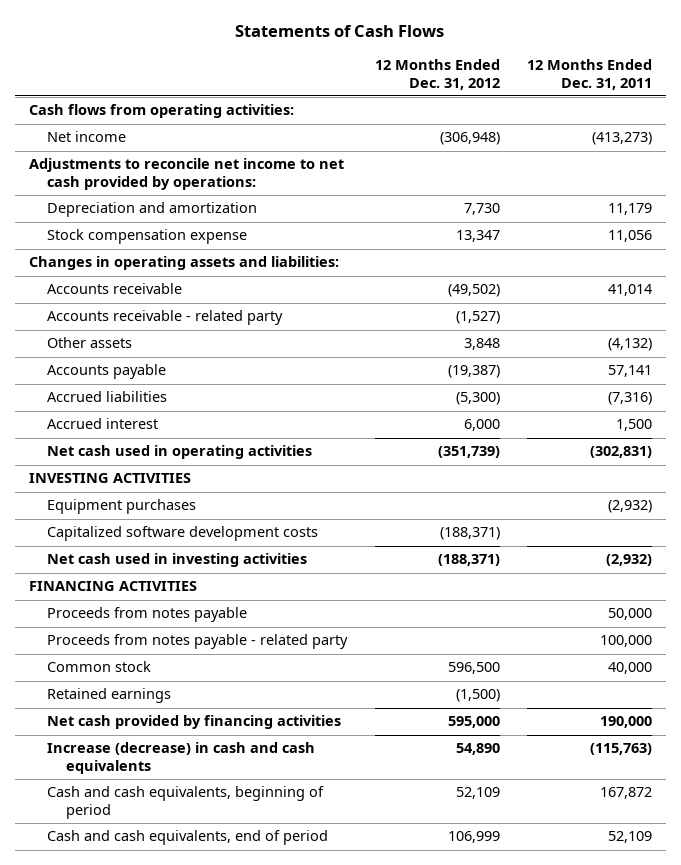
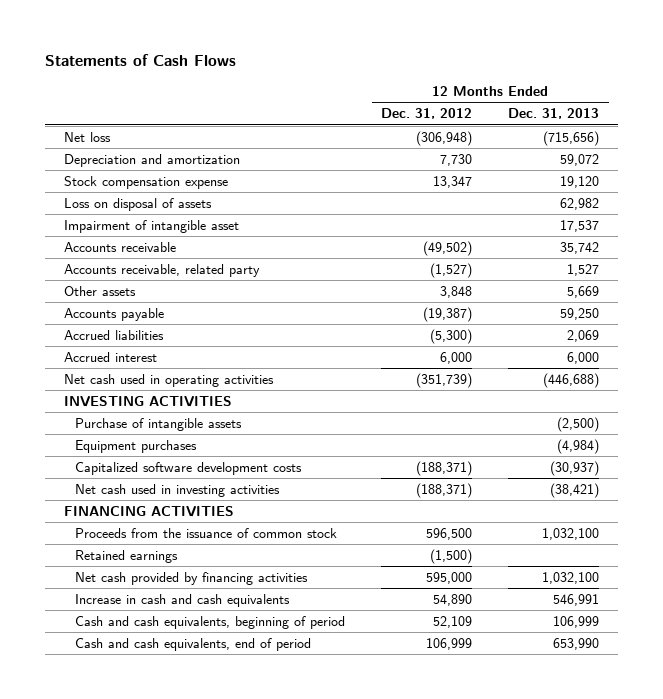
- | 12 Months Ended Dec. 31, 2012 | 12 Months Ended Dec. 31, 2011
+ | 12 Months Ended Dec. 31, 2012 | 12 Months Ended Dec. 31, 2013
- Cash flows from operating activities:
- Net income | (306,948) | (413,273)
- Adjustments to reconcile net income to net cash provided by operations:
+ Net loss | (306,948) | (715,656)
- Changes in operating assets and liabilities:
+ Loss on disposal of assets | | 62,982
+ Impairment of intangible asset | | 17,537
- Accounts receivable - related party | (1,527) |
+ Accounts receivable, related party | (1,527) | 1,527
+ Purchase of intangible assets | | (2,500)
- Proceeds from notes payable | | 50,000
- Proceeds from notes payable - related party | | 100,000
- Common stock | 596,500 | 40,000
+ Proceeds from the issuance of common stock | 596,500 | 1,032,100
- Increase (decrease) in cash and cash equivalents | 54,890 | (115,763)
+ Increase in cash and cash equivalents | 54,890 | 546,991

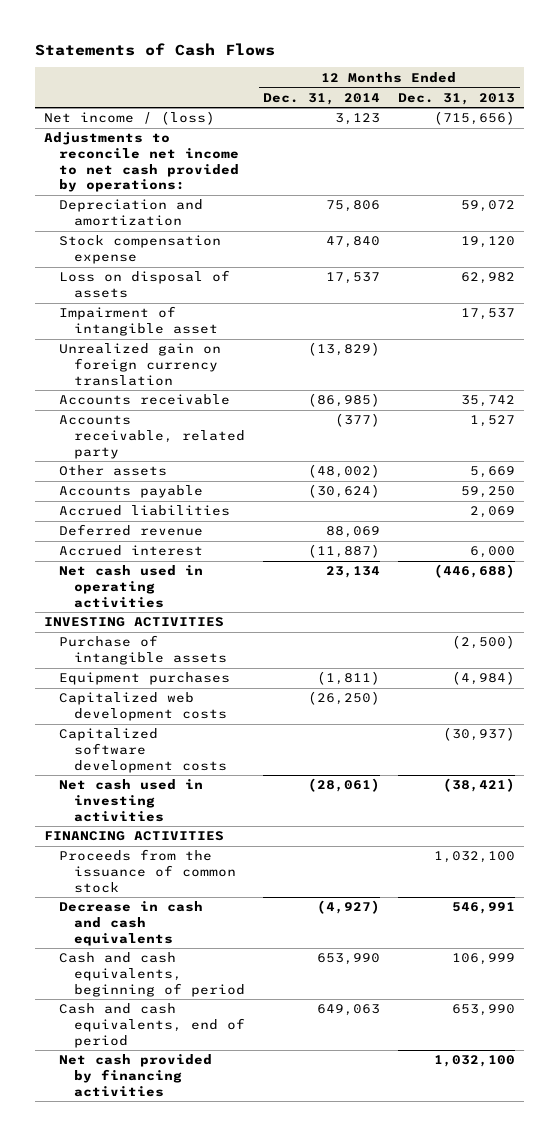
- | 12 Months Ended Dec. 31, 2012 | 12 Months Ended Dec. 31, 2013
+ | 12 Months Ended Dec. 31, 2014 | 12 Months Ended Dec. 31, 2013
- Net loss | (306,948) | (715,656)
+ Net income / (loss) | 3,123 | (715,656)
+ Adjustments to reconcile net income to net cash provided by operations:
+ Unrealized gain on foreign currency translation | (13,829) |
+ Deferred revenue | 88,069 |
+ Capitalized web development costs | (26,250) |
- Retained earnings | (1,500) |
- Increase in cash and cash equivalents | 54,890 | 546,991
+ Decrease in cash and cash equivalents | (4,927) | 546,991
moved down: Net cash provided by financing activities | | 1,032,100

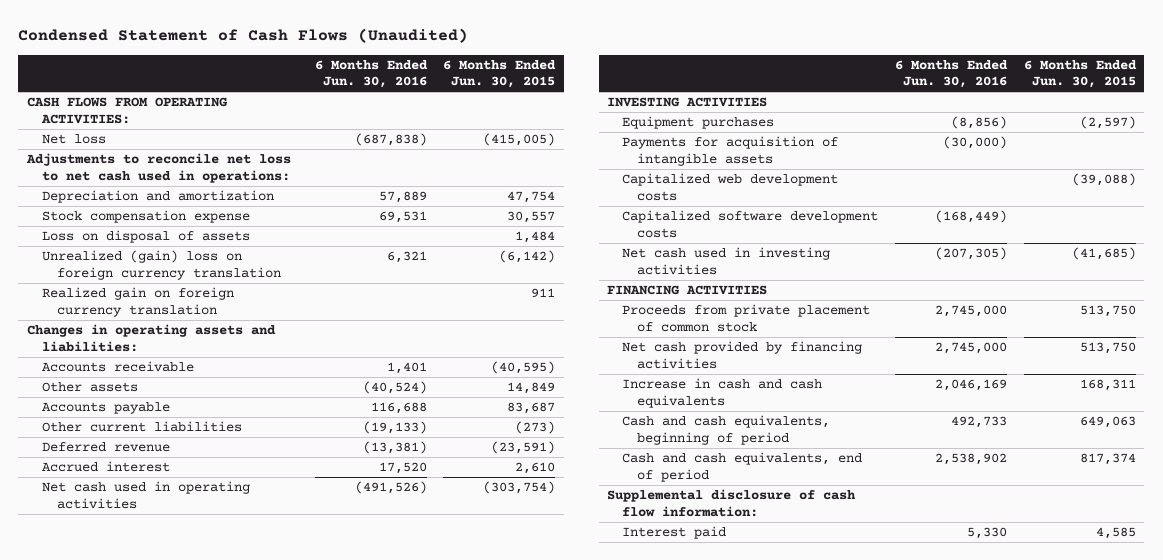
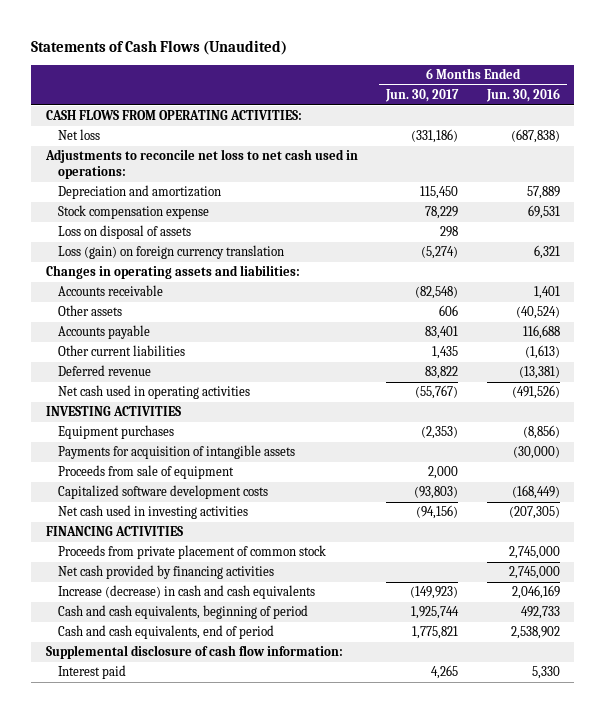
- Condensed Statement of Cash Flows (Unaudited)
+ Statements of Cash Flows (Unaudited)
- | 6 Months Ended Jun. 30, 2016 | 6 Months Ended Jun. 30, 2015
+ | 6 Months Ended Jun. 30, 2017 | 6 Months Ended Jun. 30, 2016
- Unrealized (gain) loss on foreign currency translation | 6,321 | (6,142)
- Realized gain on foreign currency translation | | 911
+ Loss (gain) on foreign currency translation | (5,274) | 6,321
- Other current liabilities | (19,133) | (273)
+ Other current liabilities | 1,435 | (1,613)
- Accrued interest | 17,520 | 2,610
- Capitalized web development costs | | (39,088)
+ Proceeds from sale of equipment | 2,000 |
- Increase in cash and cash equivalents | 2,046,169 | 168,311
+ Increase (decrease) in cash and cash equivalents | (149,923) | 2,046,169

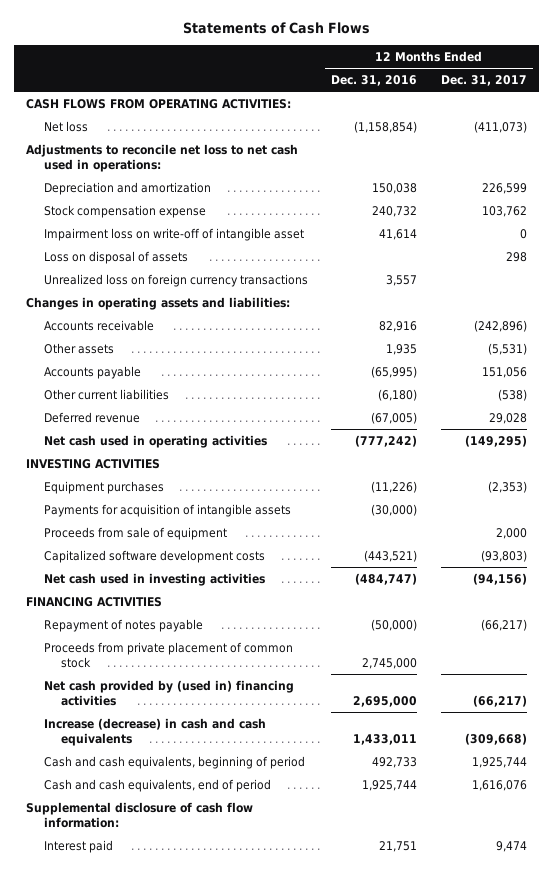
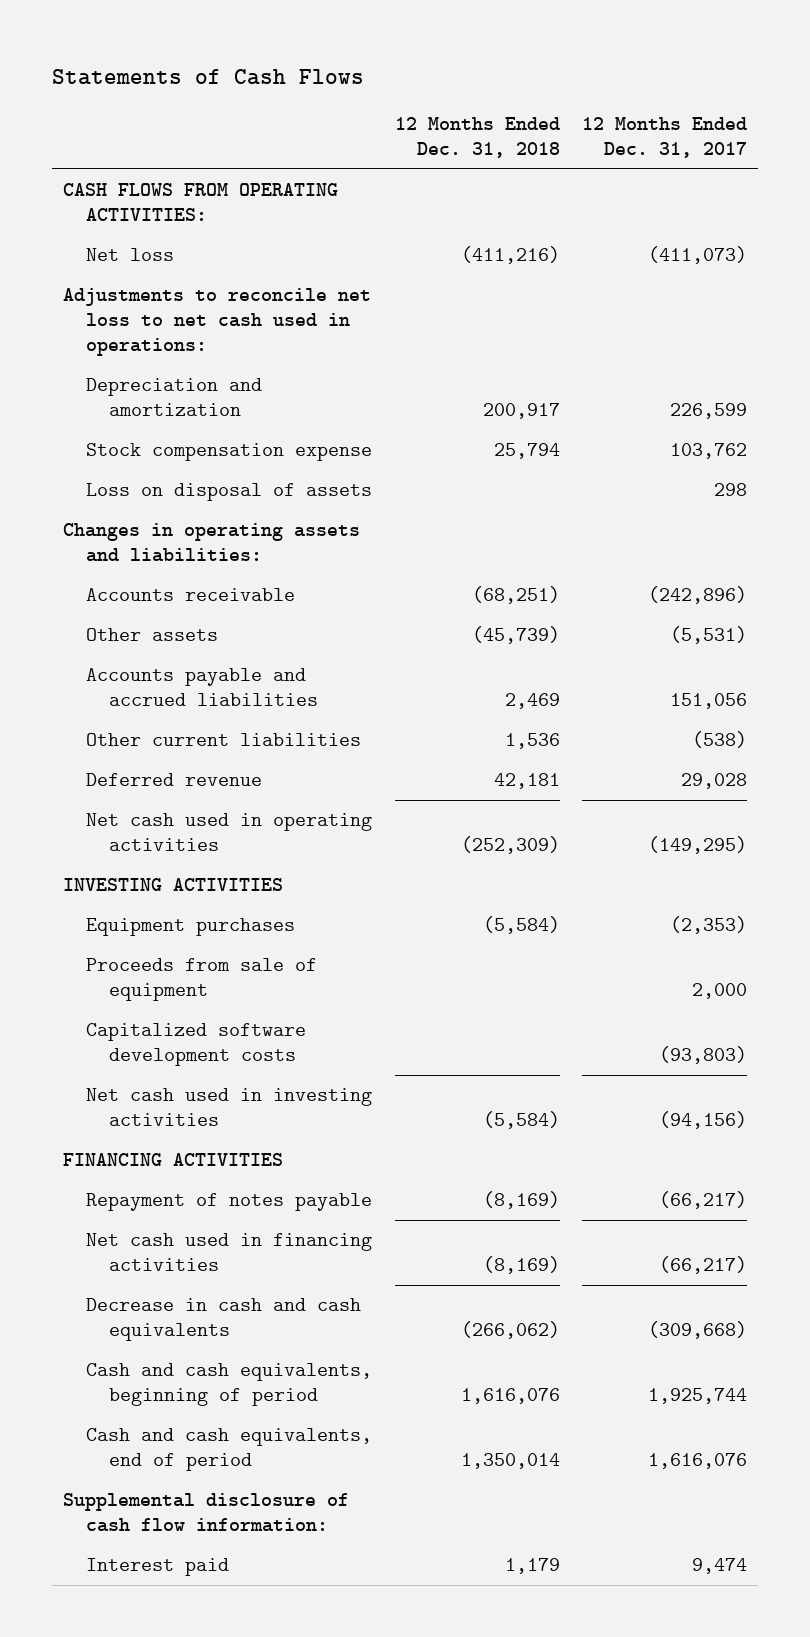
- | 12 Months Ended Dec. 31, 2016 | 12 Months Ended Dec. 31, 2017
+ | 12 Months Ended Dec. 31, 2018 | 12 Months Ended Dec. 31, 2017
- Impairment loss on write-off of intangible asset | 41,614 | 0
- Unrealized loss on foreign currency transactions | 3,557 |
- Accounts payable | (65,995) | 151,056
+ Accounts payable and accrued liabilities | 2,469 | 151,056
- Payments for acquisition of intangible assets | (30,000) |
- Proceeds from private placement of common stock | 2,745,000 |
- Net cash provided by (used in) financing activities | 2,695,000 | (66,217)
- Increase (decrease) in cash and cash equivalents | 1,433,011 | (309,668)
+ Net cash used in financing activities | (8,169) | (66,217)
+ Decrease in cash and cash equivalents | (266,062) | (309,668)

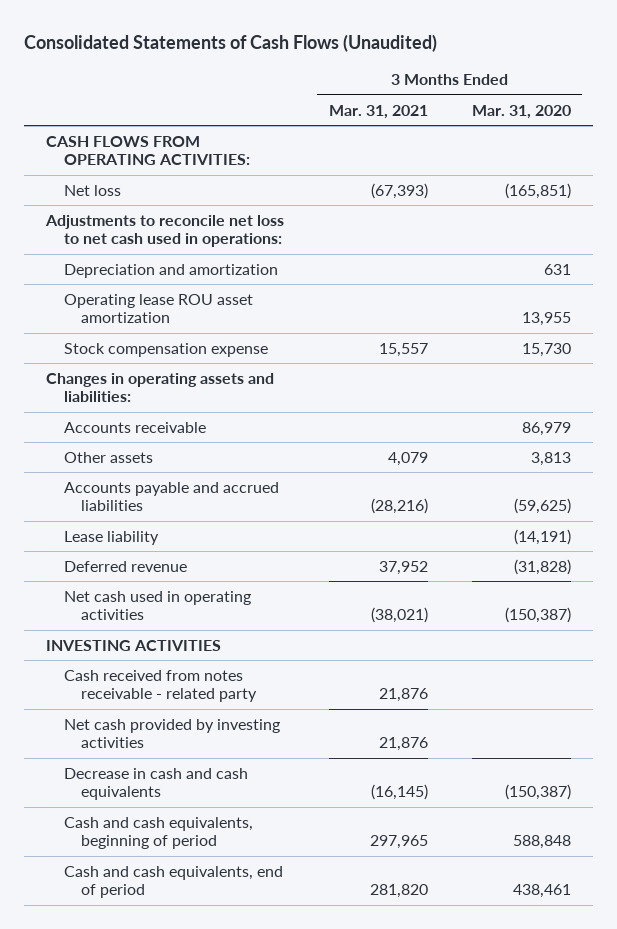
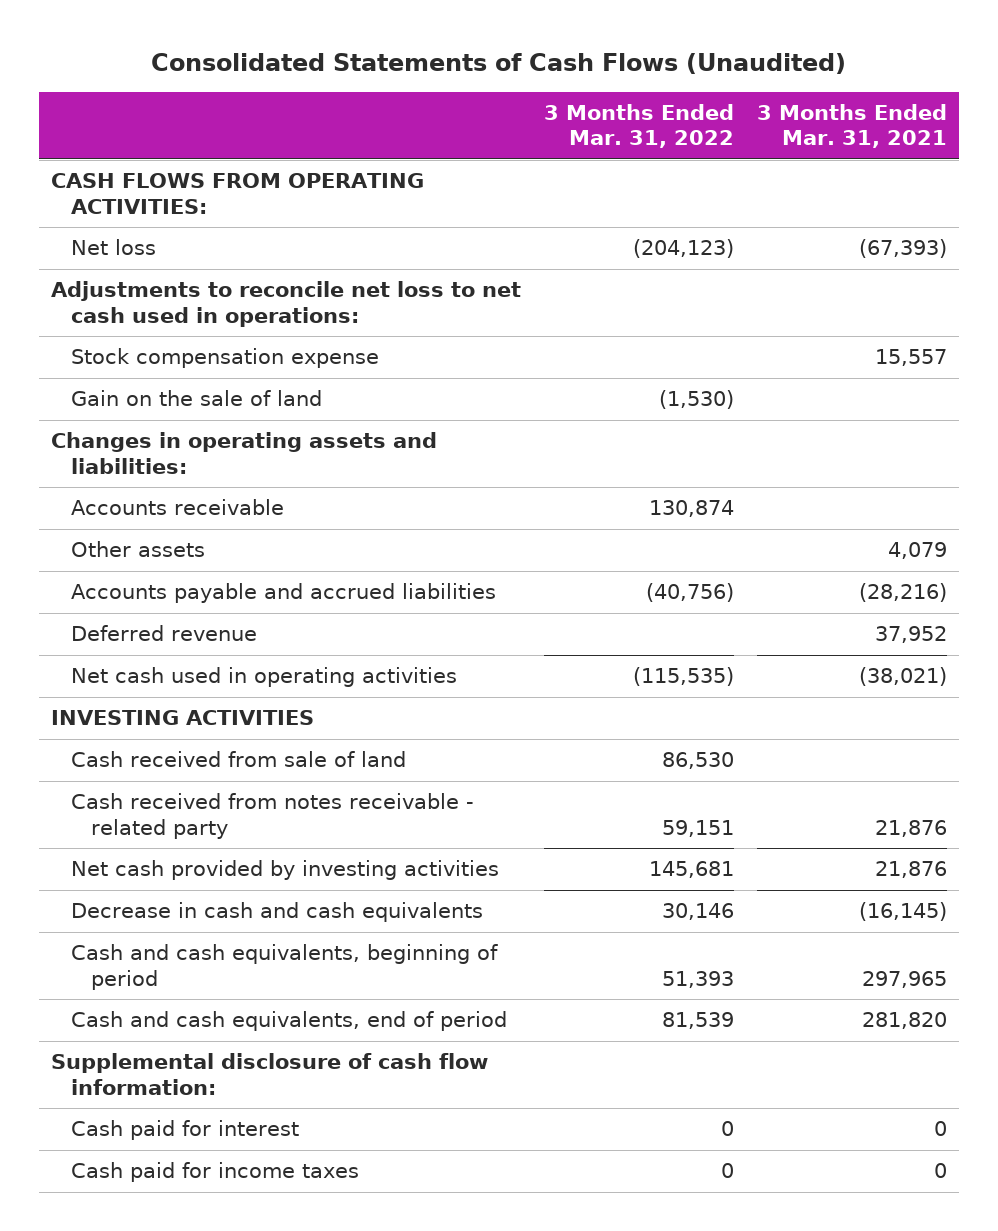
- | 3 Months Ended Mar. 31, 2021 | 3 Months Ended Mar. 31, 2020
+ | 3 Months Ended Mar. 31, 2022 | 3 Months Ended Mar. 31, 2021
- Depreciation and amortization | | 631
- Operating lease ROU asset amortization | | 13,955
+ Gain on the sale of land | (1,530) |
- Lease liability | | (14,191)
+ Cash received from sale of land | 86,530 |
+ Supplemental disclosure of cash flow information:
+ Cash paid for interest | 0 | 0
+ Cash paid for income taxes | 0 | 0

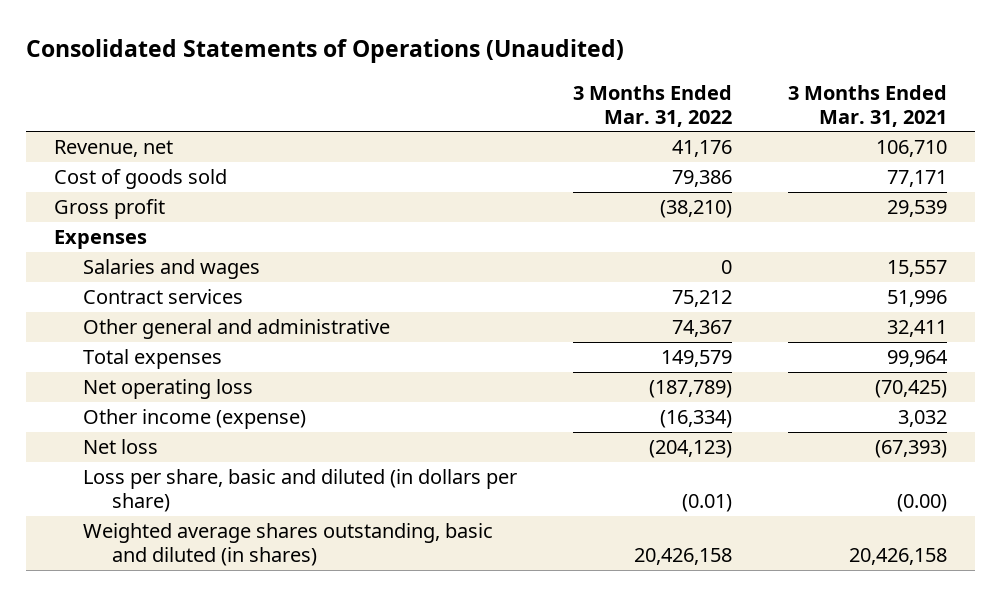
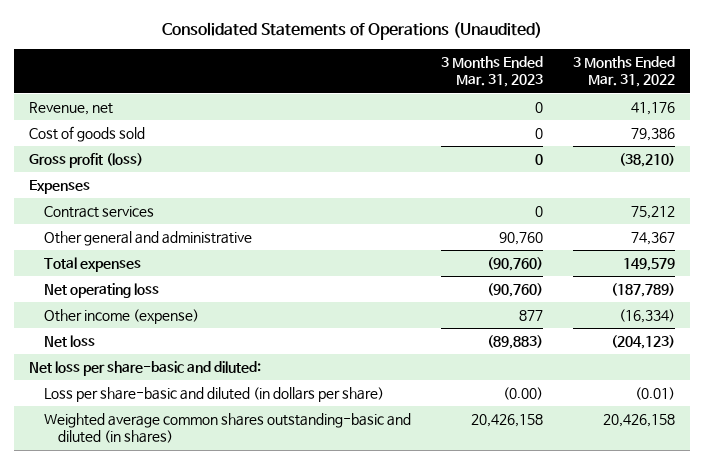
- | 3 Months Ended Mar. 31, 2022 | 3 Months Ended Mar. 31, 2021
+ | 3 Months Ended Mar. 31, 2023 | 3 Months Ended Mar. 31, 2022
- Gross profit | (38,210) | 29,539
+ Gross profit (loss) | 0 | (38,210)
- Salaries and wages | 0 | 15,557
- Loss per share, basic and diluted (in dollars per share) | (0.01) | (0.00)
- Weighted average shares outstanding, basic and diluted (in shares) | 20,426,158 | 20,426,158
+ Net loss per share-basic and diluted:
+ Loss per share-basic and diluted (in dollars per share) | (0.00) | (0.01)
+ Weighted average common shares outstanding-basic and diluted (in shares) | 20,426,158 | 20,426,158

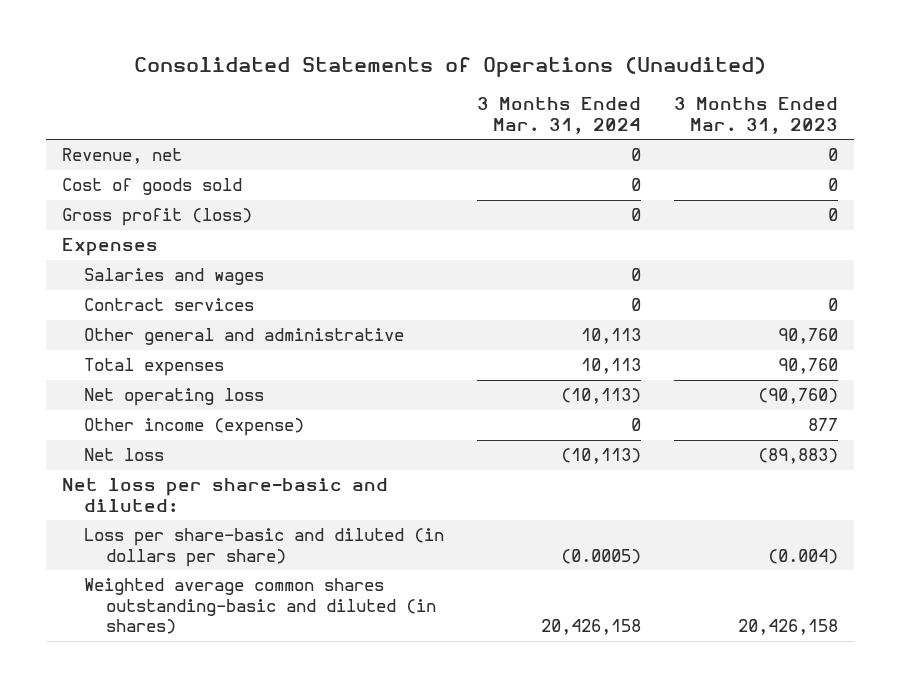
- | 3 Months Ended Mar. 31, 2023 | 3 Months Ended Mar. 31, 2022
+ | 3 Months Ended Mar. 31, 2024 | 3 Months Ended Mar. 31, 2023
+ Salaries and wages | 0 |
- Total expenses | (90,760) | 149,579
+ Total expenses | 10,113 | 90,760
- Loss per share-basic and diluted (in dollars per share) | (0.00) | (0.01)
+ Loss per share-basic and diluted (in dollars per share) | (0.0005) | (0.004)

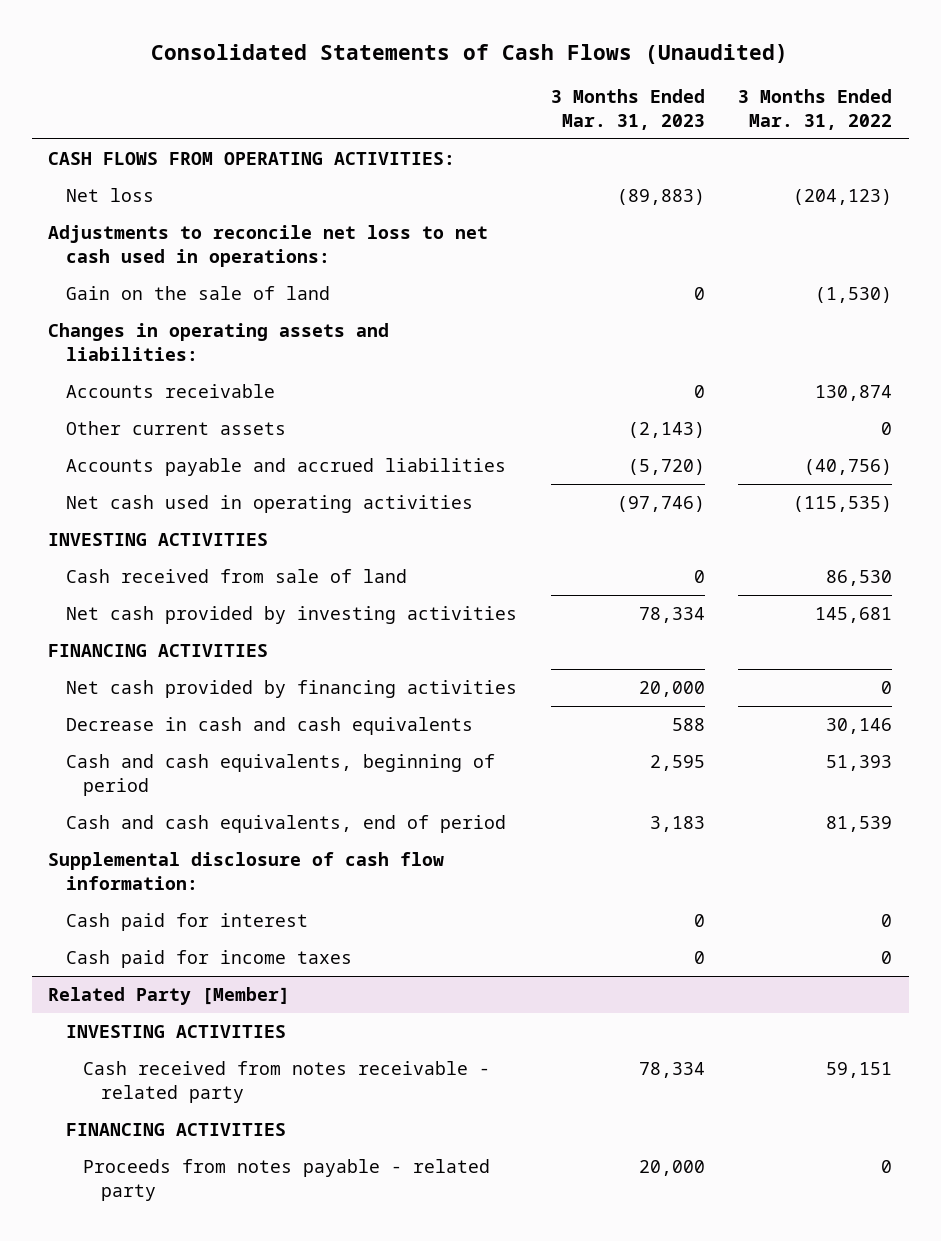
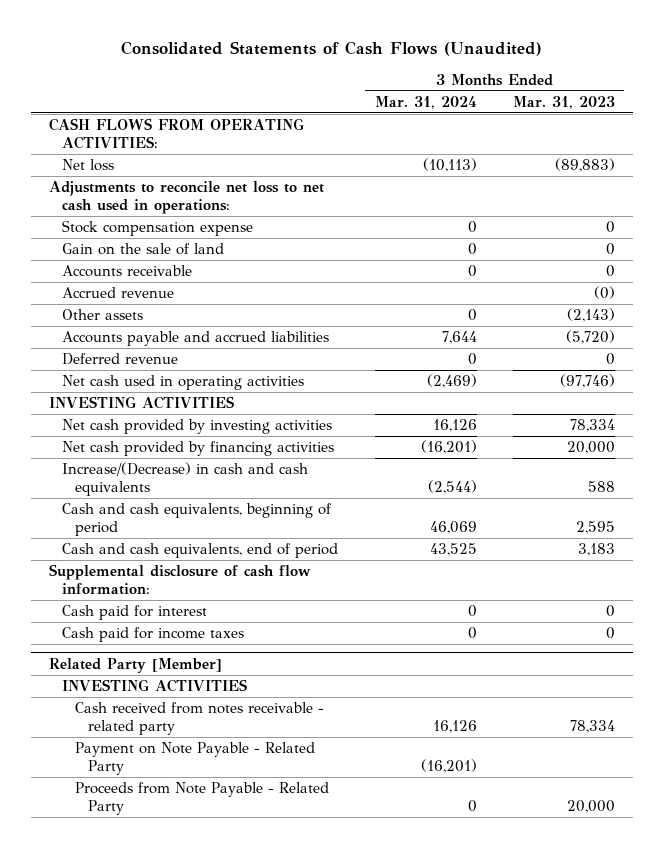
- | 3 Months Ended Mar. 31, 2023 | 3 Months Ended Mar. 31, 2022
+ | 3 Months Ended Mar. 31, 2024 | 3 Months Ended Mar. 31, 2023
+ Stock compensation expense | 0 | 0
- Changes in operating assets and liabilities:
- Other current assets | (2,143) | 0
+ Accrued revenue | | (0)
+ Other assets | 0 | (2,143)
+ Deferred revenue | 0 | 0
- Cash received from sale of land | 0 | 86,530
- FINANCING ACTIVITIES
- Decrease in cash and cash equivalents | 588 | 30,146
+ Increase/(Decrease) in cash and cash equivalents | (2,544) | 588
@ Related Party [Member]
- FINANCING ACTIVITIES
- Proceeds from notes payable - related party | 20,000 | 0
+ Payment on Note Payable - Related Party | (16,201) |
+ Proceeds from Note Payable - Related Party | 0 | 20,000

